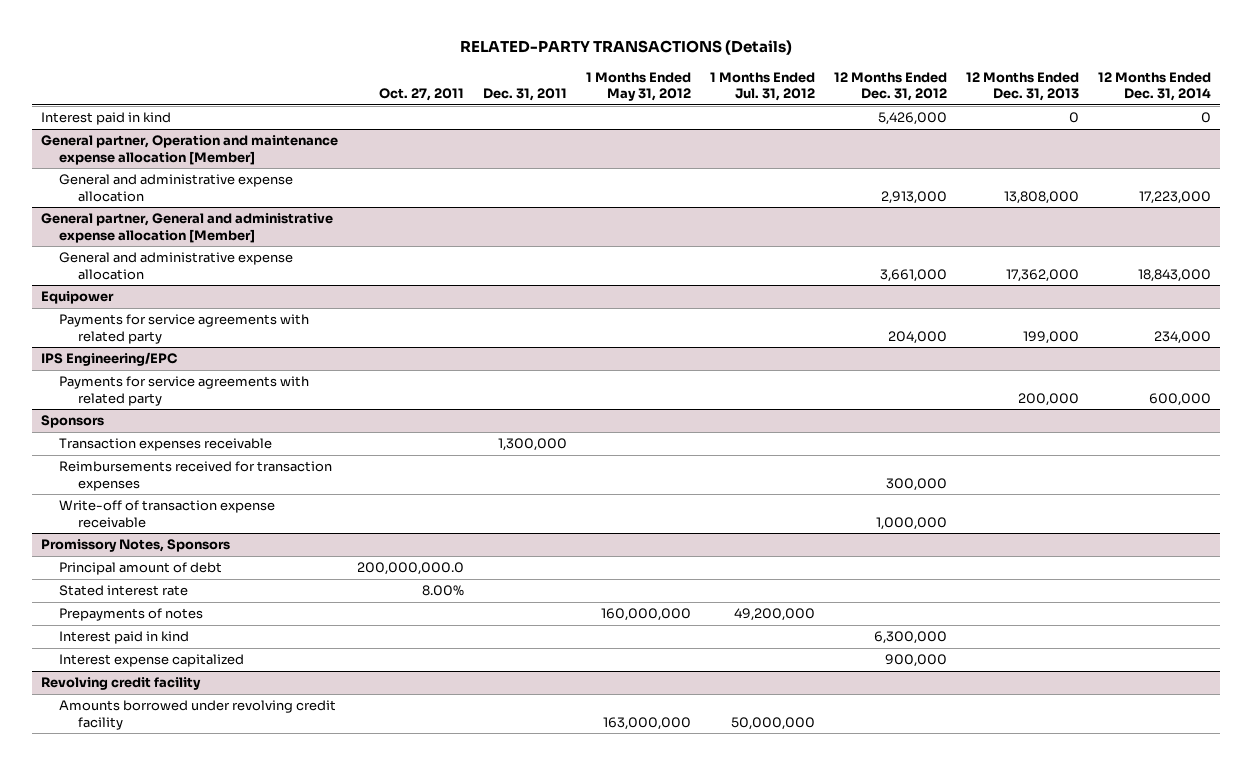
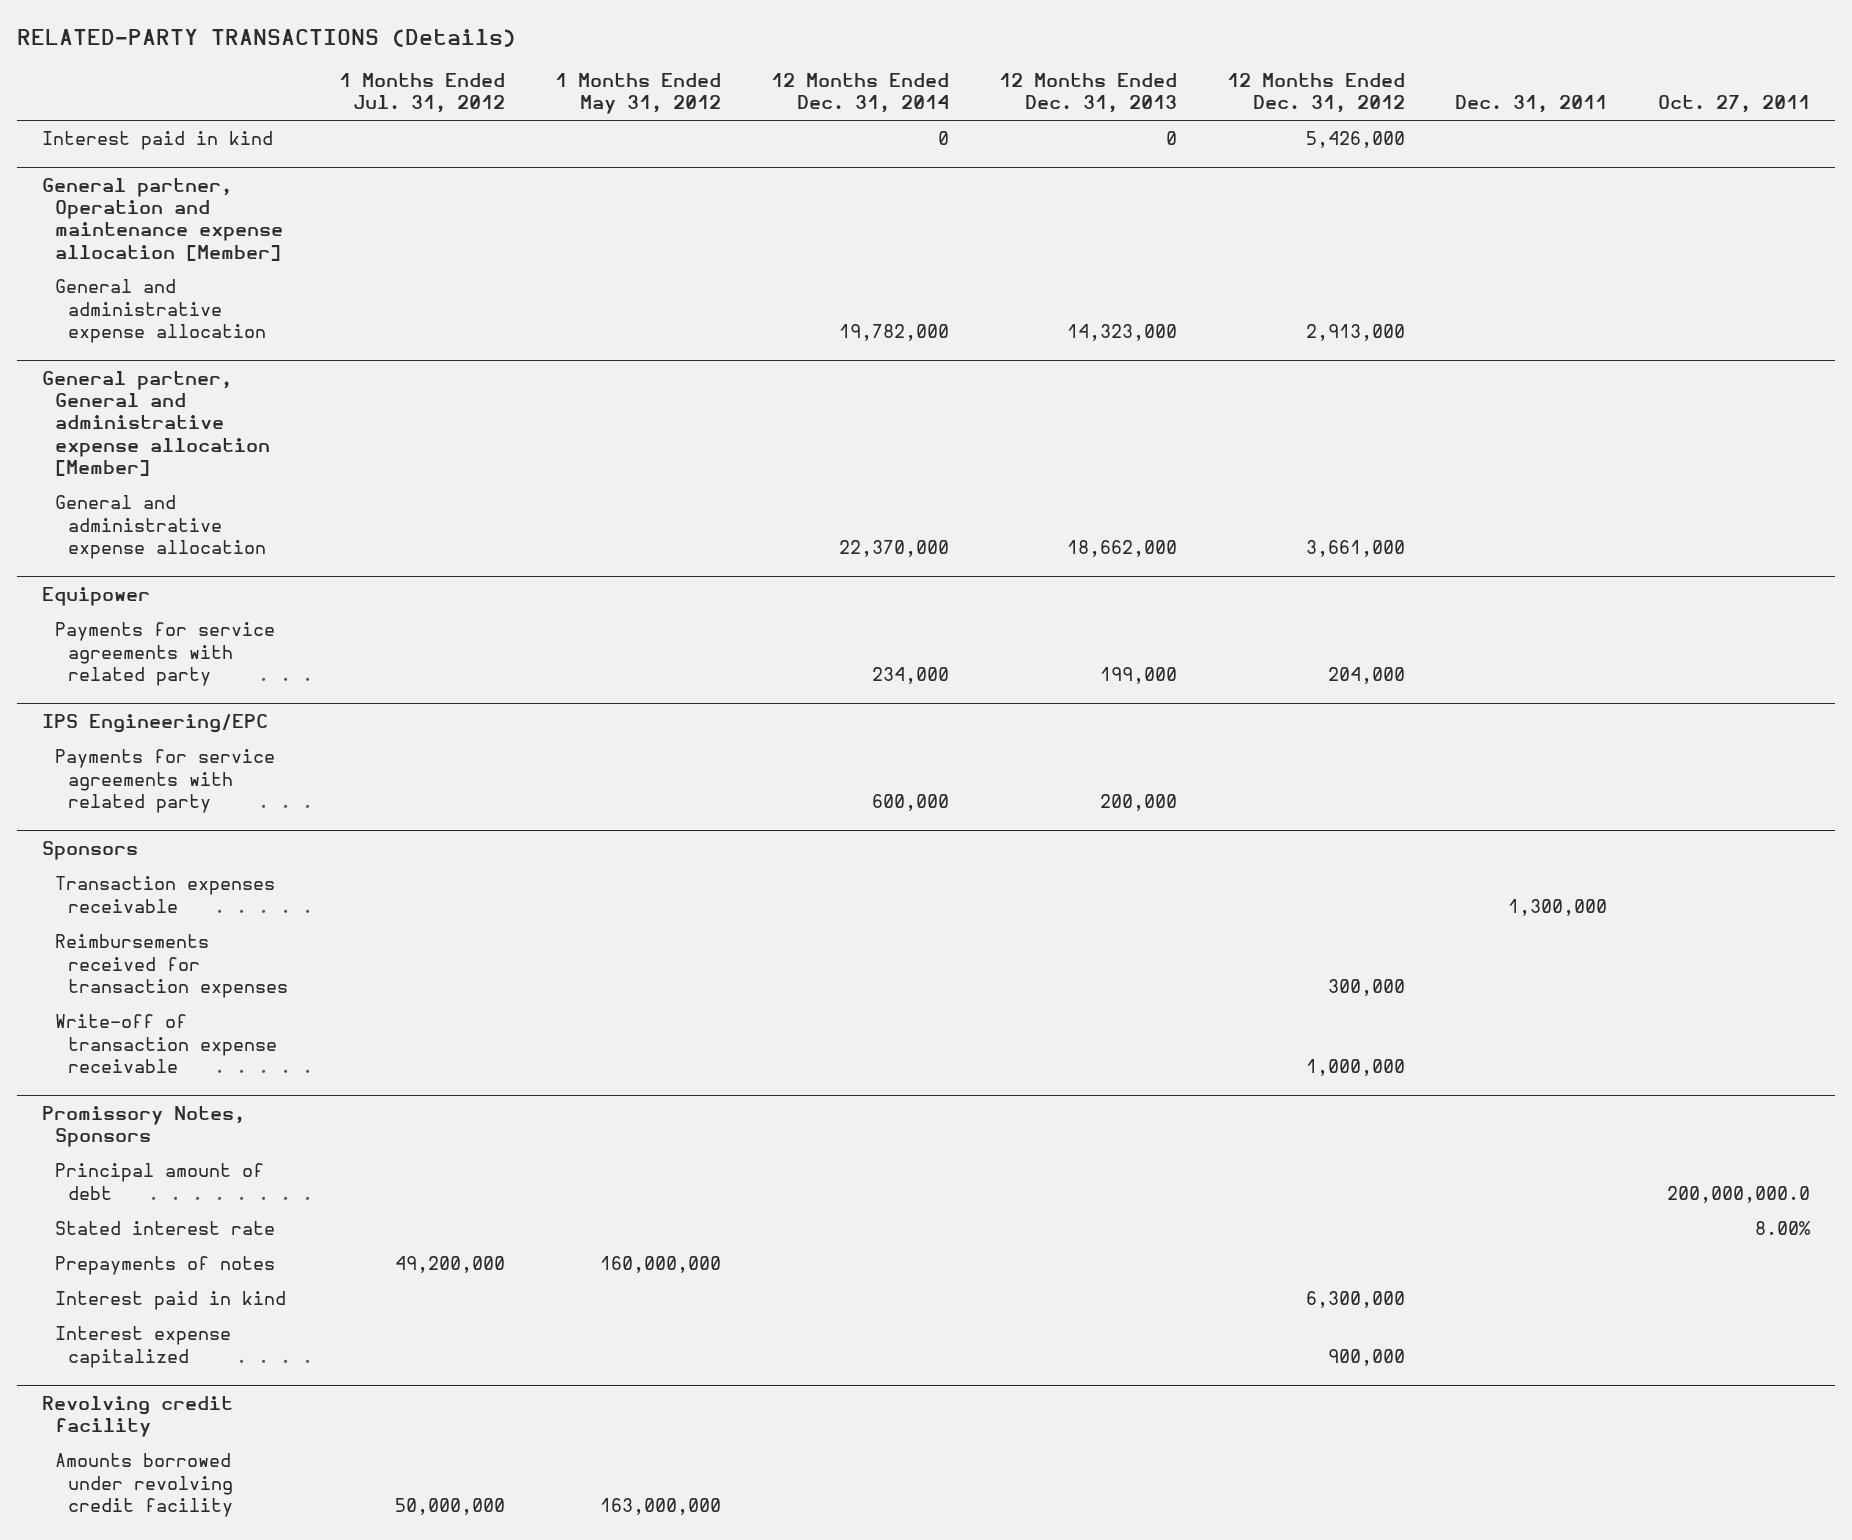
- | Oct. 27, 2011 | Dec. 31, 2011 | 1 Months Ended May 31, 2012 | 1 Months Ended Jul. 31, 2012 | 12 Months Ended Dec. 31, 2012 | 12 Months Ended Dec. 31, 2013 | 12 Months Ended Dec. 31, 2014
+ | 1 Months Ended Jul. 31, 2012 | 1 Months Ended May 31, 2012 | 12 Months Ended Dec. 31, 2014 | 12 Months Ended Dec. 31, 2013 | 12 Months Ended Dec. 31, 2012 | Dec. 31, 2011 | Oct. 27, 2011
@ General partner, Operation and maintenance expense allocation [Member]
- General and administrative expense allocation | | | | | 2,913,000 | 13,808,000 | 17,223,000
+ General and administrative expense allocation | | | 19,782,000 | 14,323,000 | 2,913,000 | |
@ General partner, General and administrative expense allocation [Member]
- General and administrative expense allocation | | | | | 3,661,000 | 17,362,000 | 18,843,000
+ General and administrative expense allocation | | | 22,370,000 | 18,662,000 | 3,661,000 | |

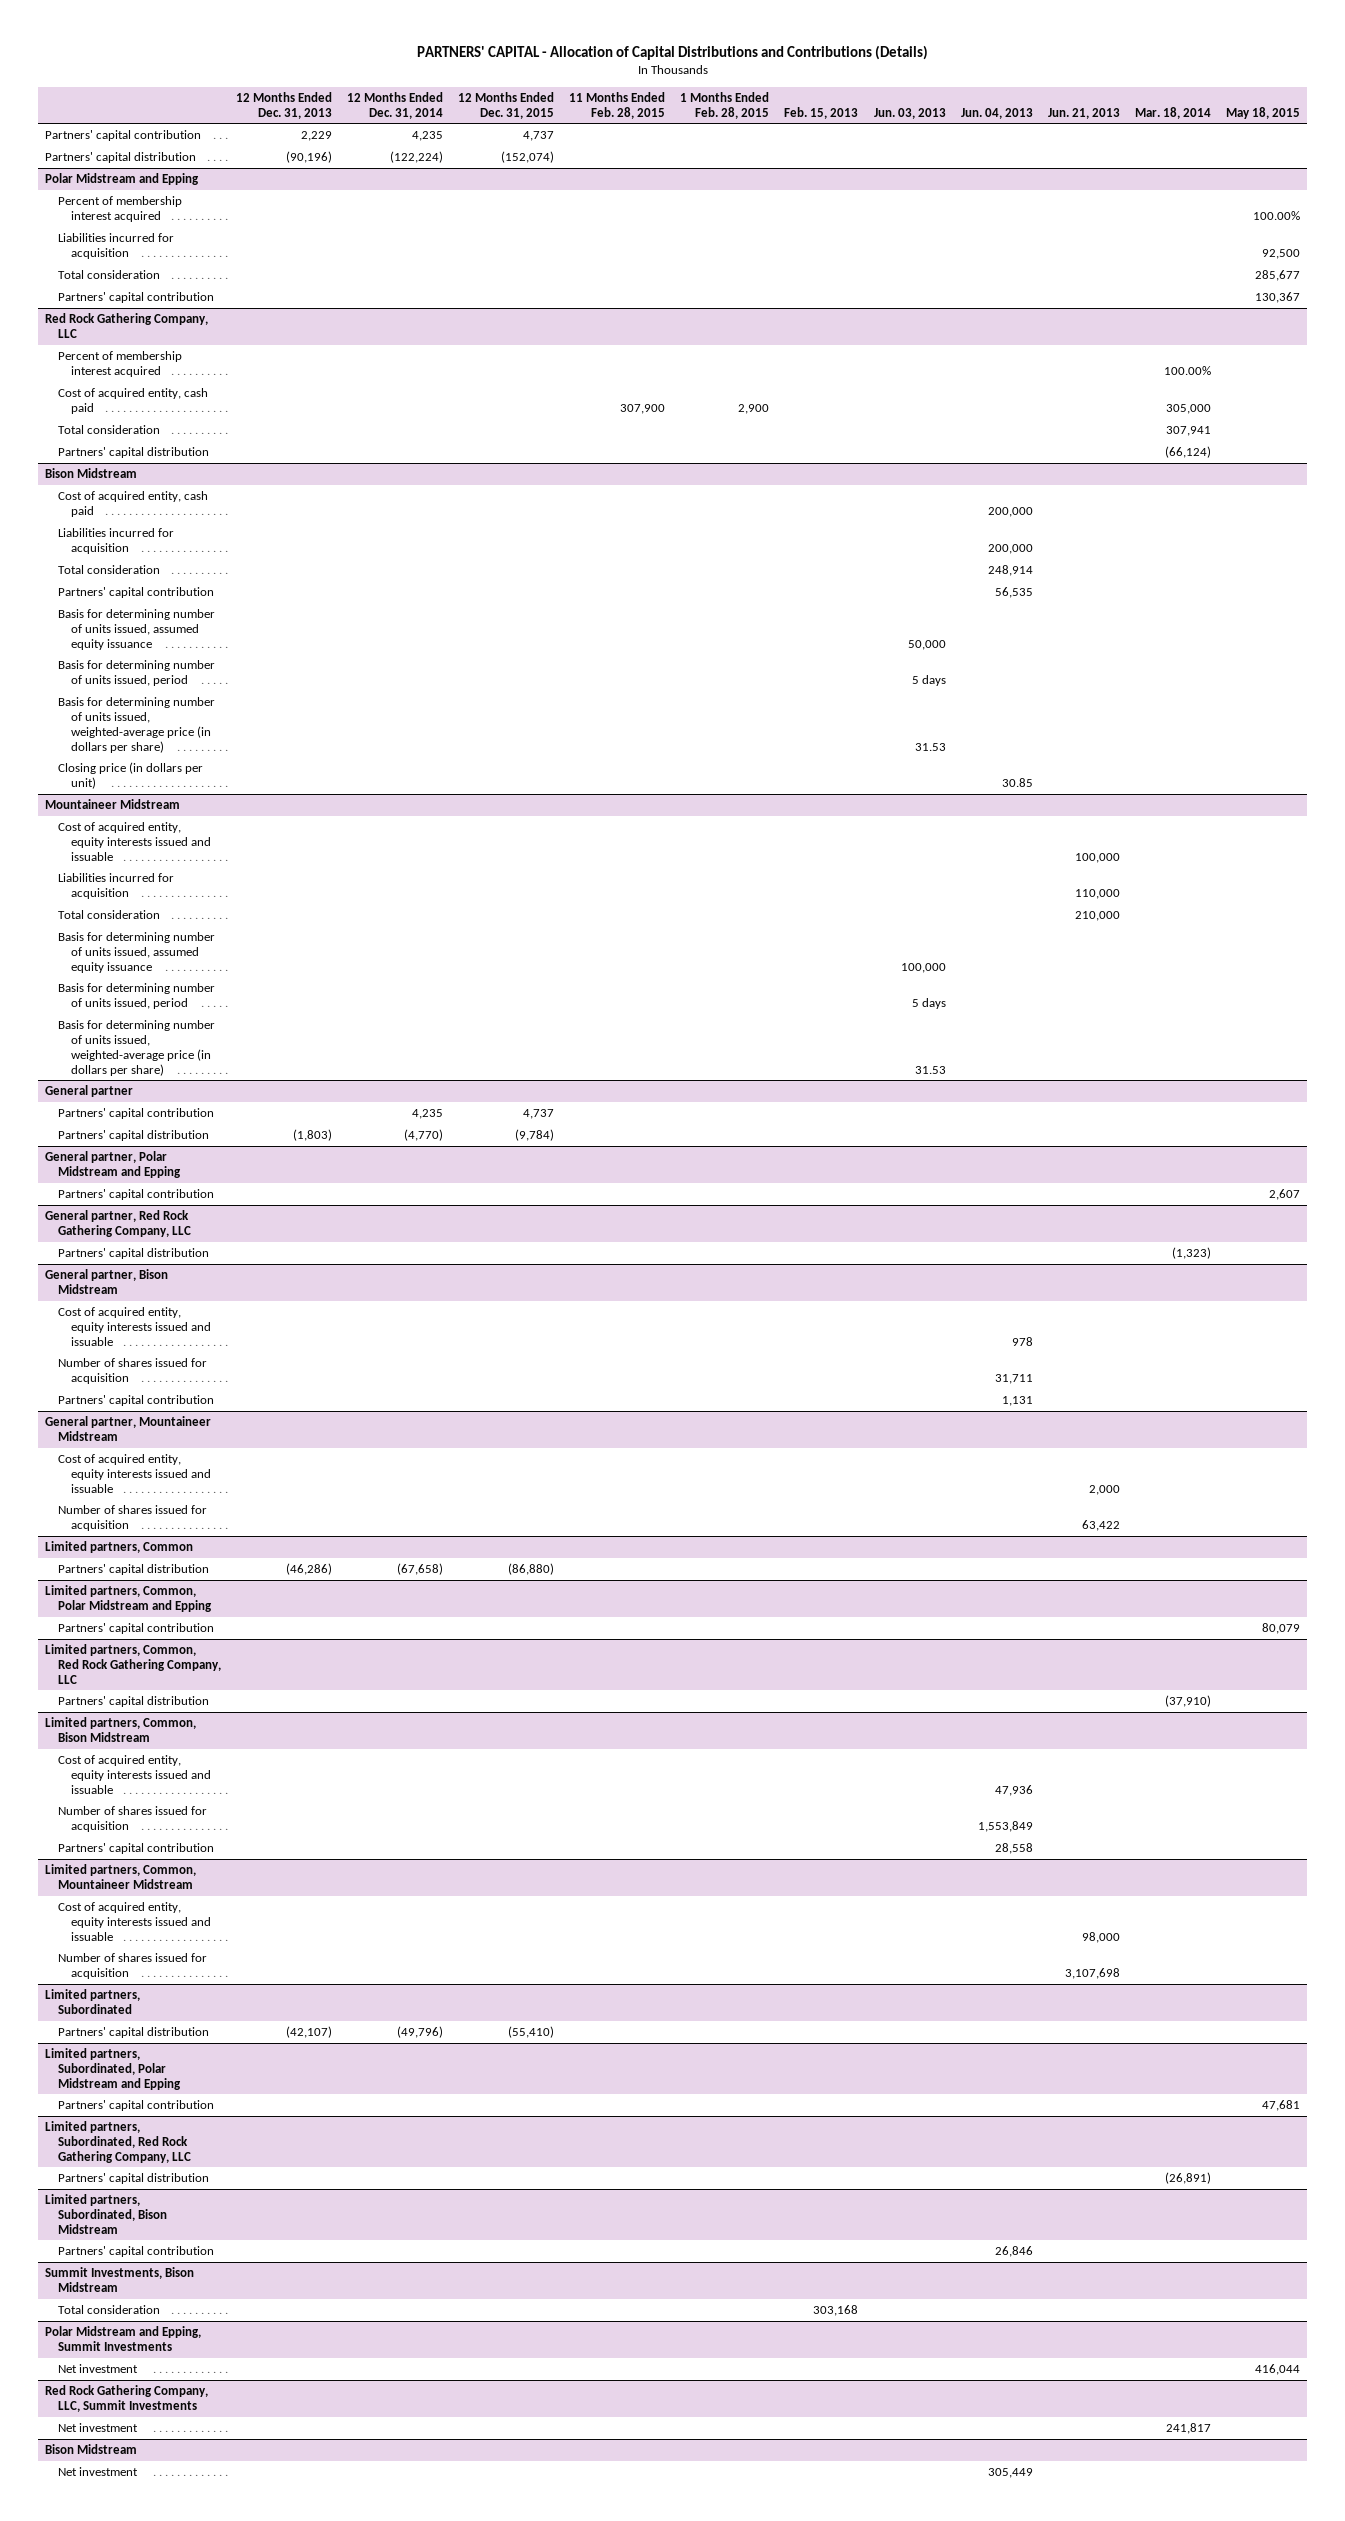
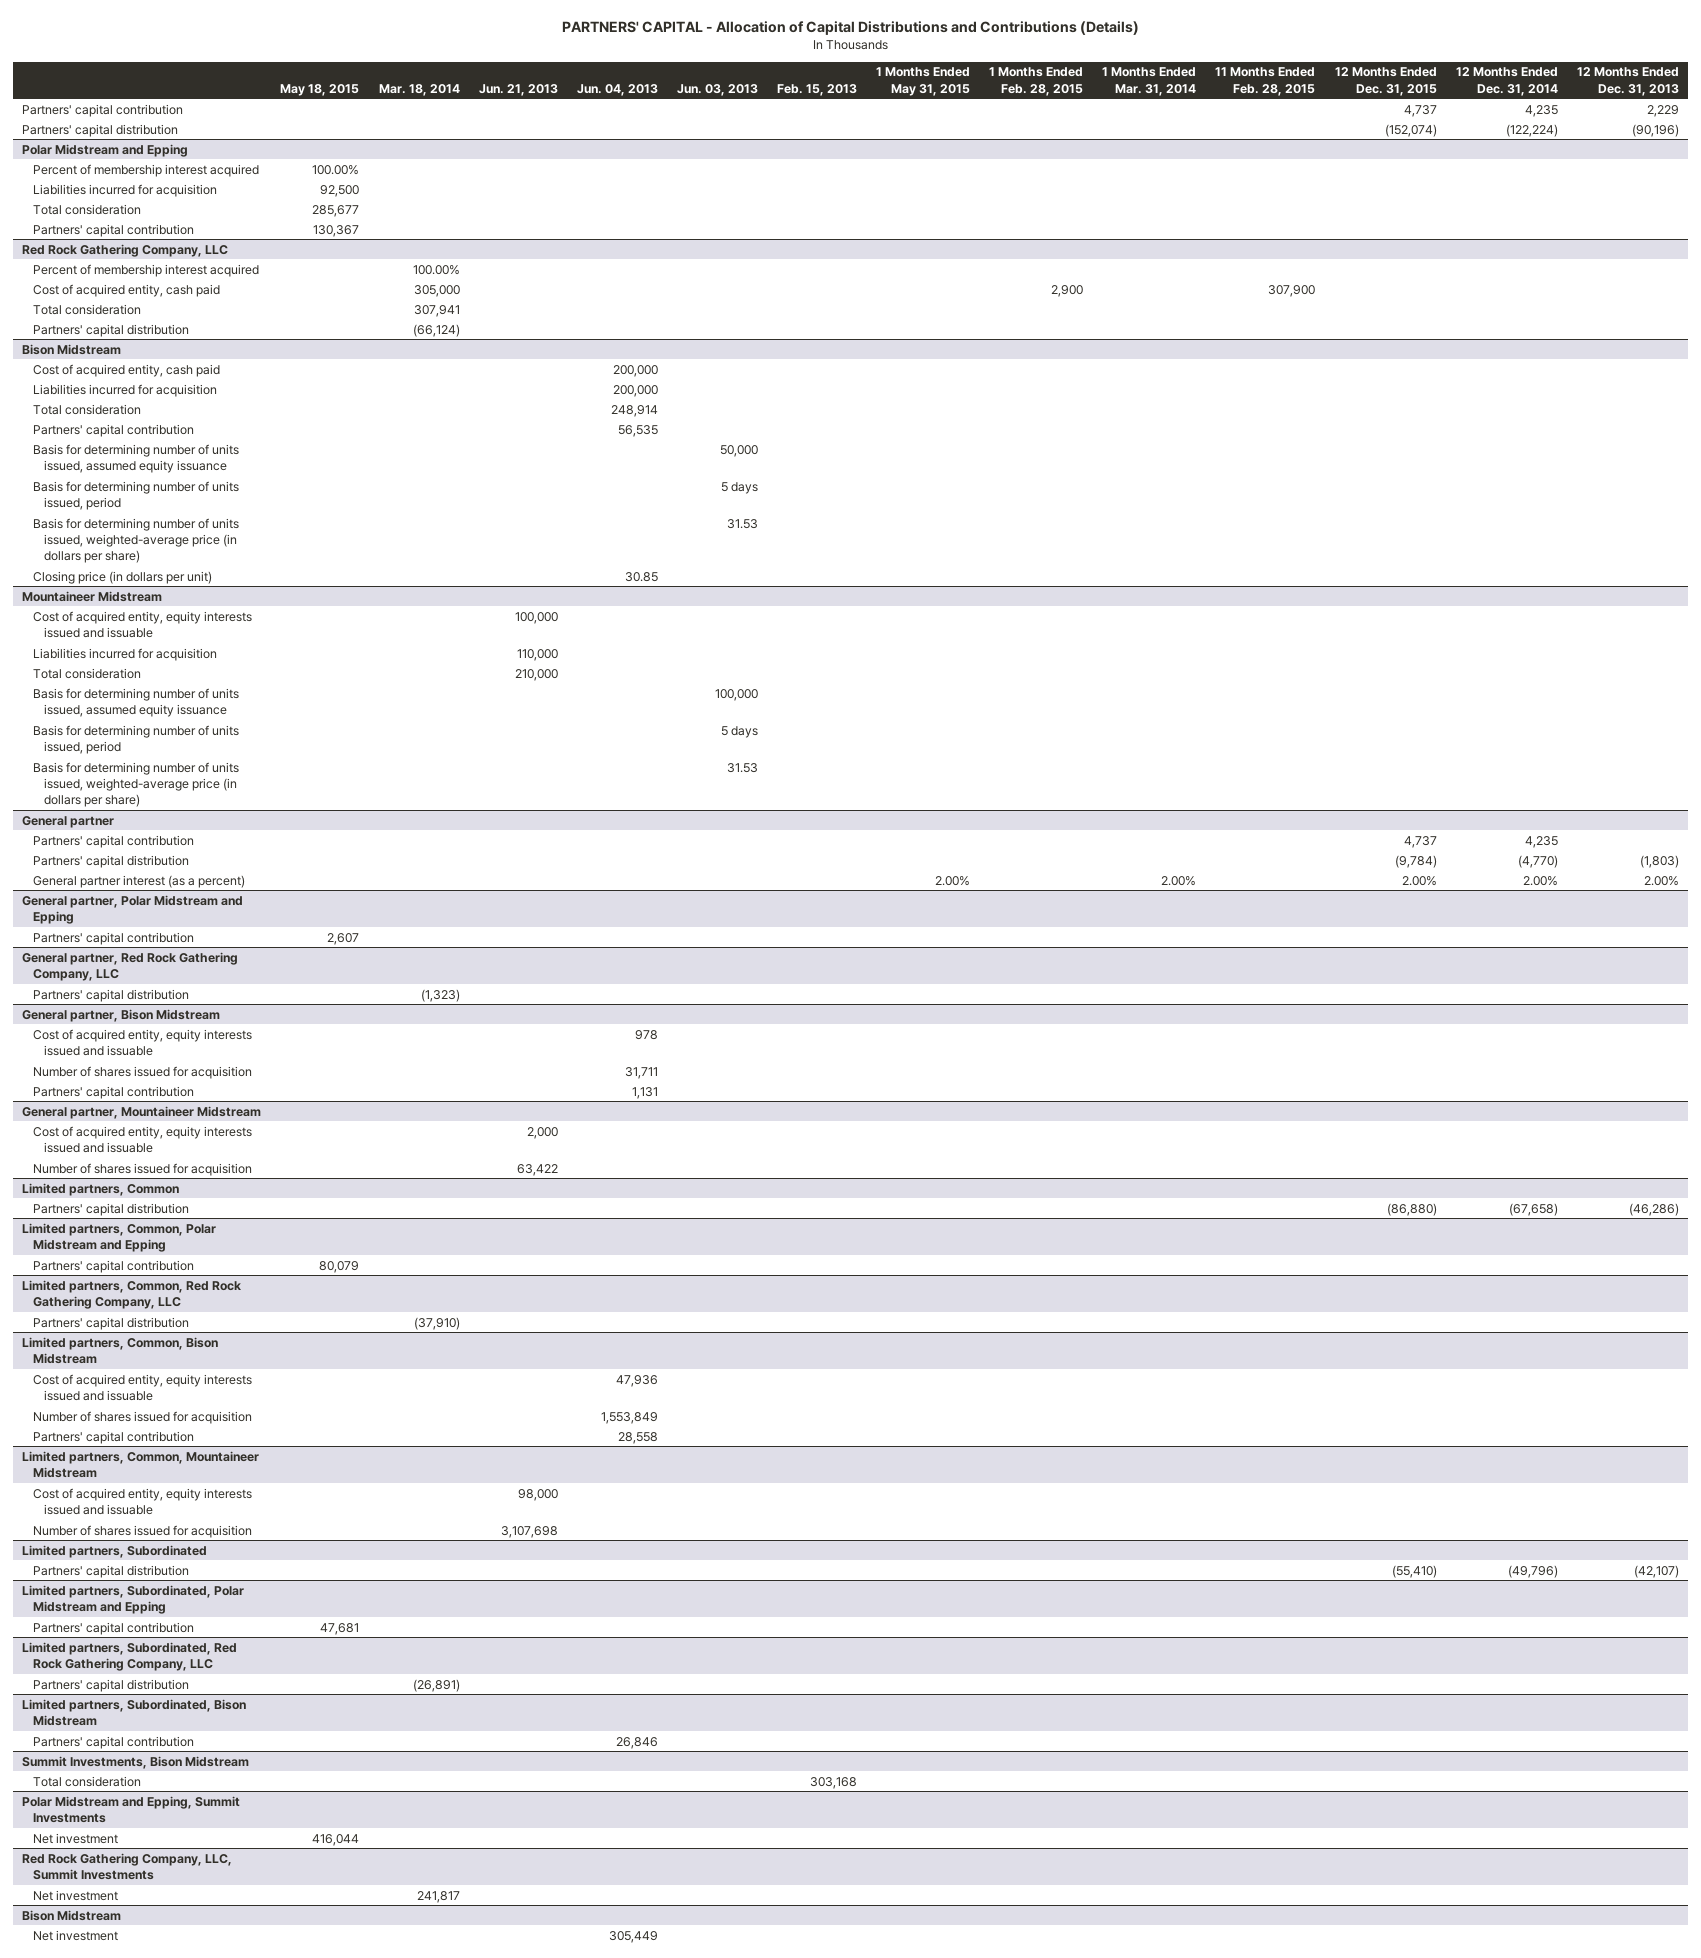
- | 12 Months Ended Dec. 31, 2013 | 12 Months Ended Dec. 31, 2014 | 12 Months Ended Dec. 31, 2015 | 11 Months Ended Feb. 28, 2015 | 1 Months Ended Feb. 28, 2015 | Feb. 15, 2013 | Jun. 03, 2013 | Jun. 04, 2013 | Jun. 21, 2013 | Mar. 18, 2014 | May 18, 2015
+ | May 18, 2015 | Mar. 18, 2014 | Jun. 21, 2013 | Jun. 04, 2013 | Jun. 03, 2013 | Feb. 15, 2013 | 1 Months Ended May 31, 2015 | 1 Months Ended Feb. 28, 2015 | 1 Months Ended Mar. 31, 2014 | 11 Months Ended Feb. 28, 2015 | 12 Months Ended Dec. 31, 2015 | 12 Months Ended Dec. 31, 2014 | 12 Months Ended Dec. 31, 2013
@ General partner
+ General partner interest (as a percent) | | | | | | | 2.00% | | 2.00% | | 2.00% | 2.00% | 2.00%

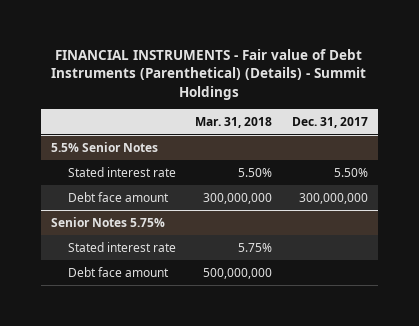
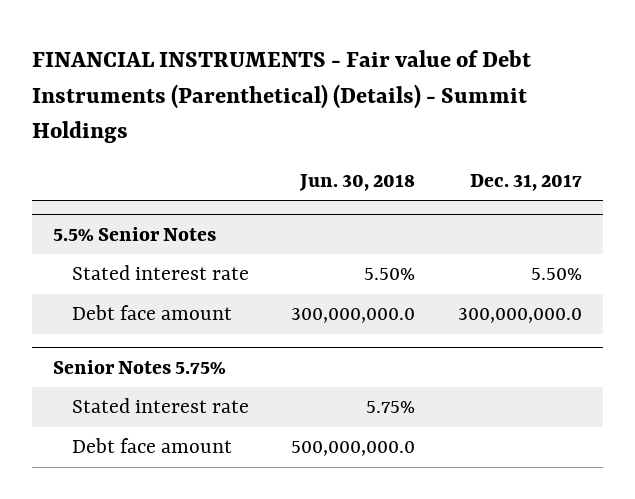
- | Mar. 31, 2018 | Dec. 31, 2017
+ | Jun. 30, 2018 | Dec. 31, 2017
@ 5.5% Senior Notes
- Debt face amount | 300,000,000 | 300,000,000
+ Debt face amount | 300,000,000.0 | 300,000,000.0

